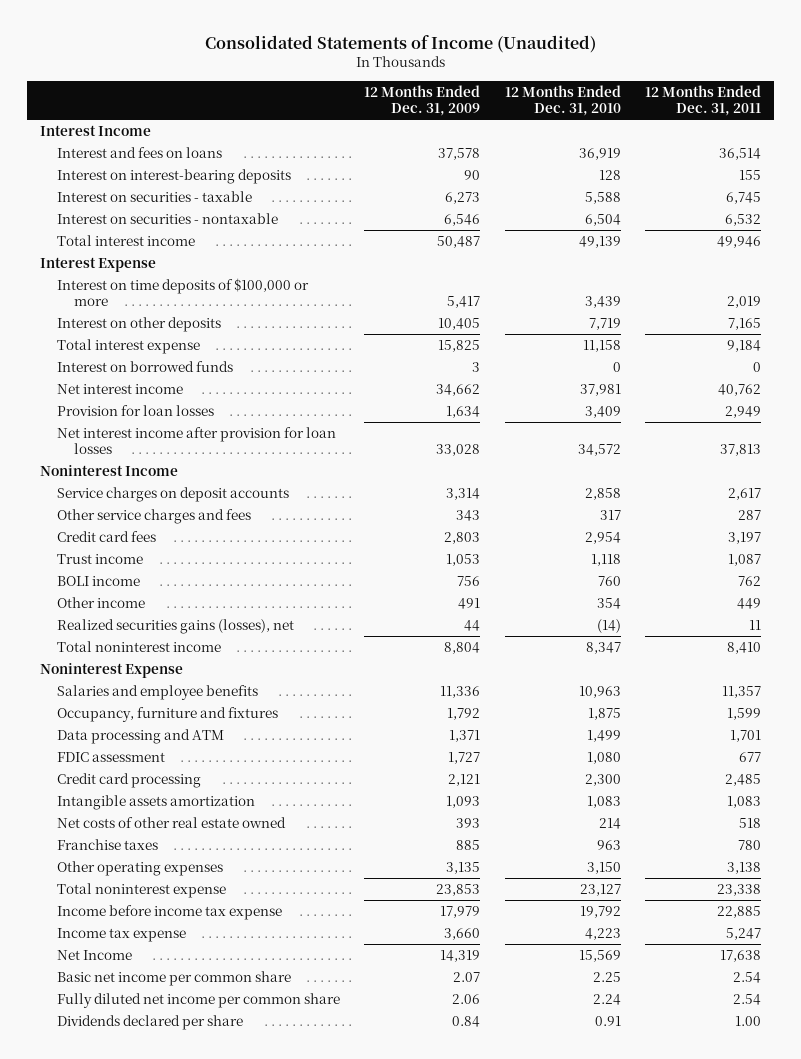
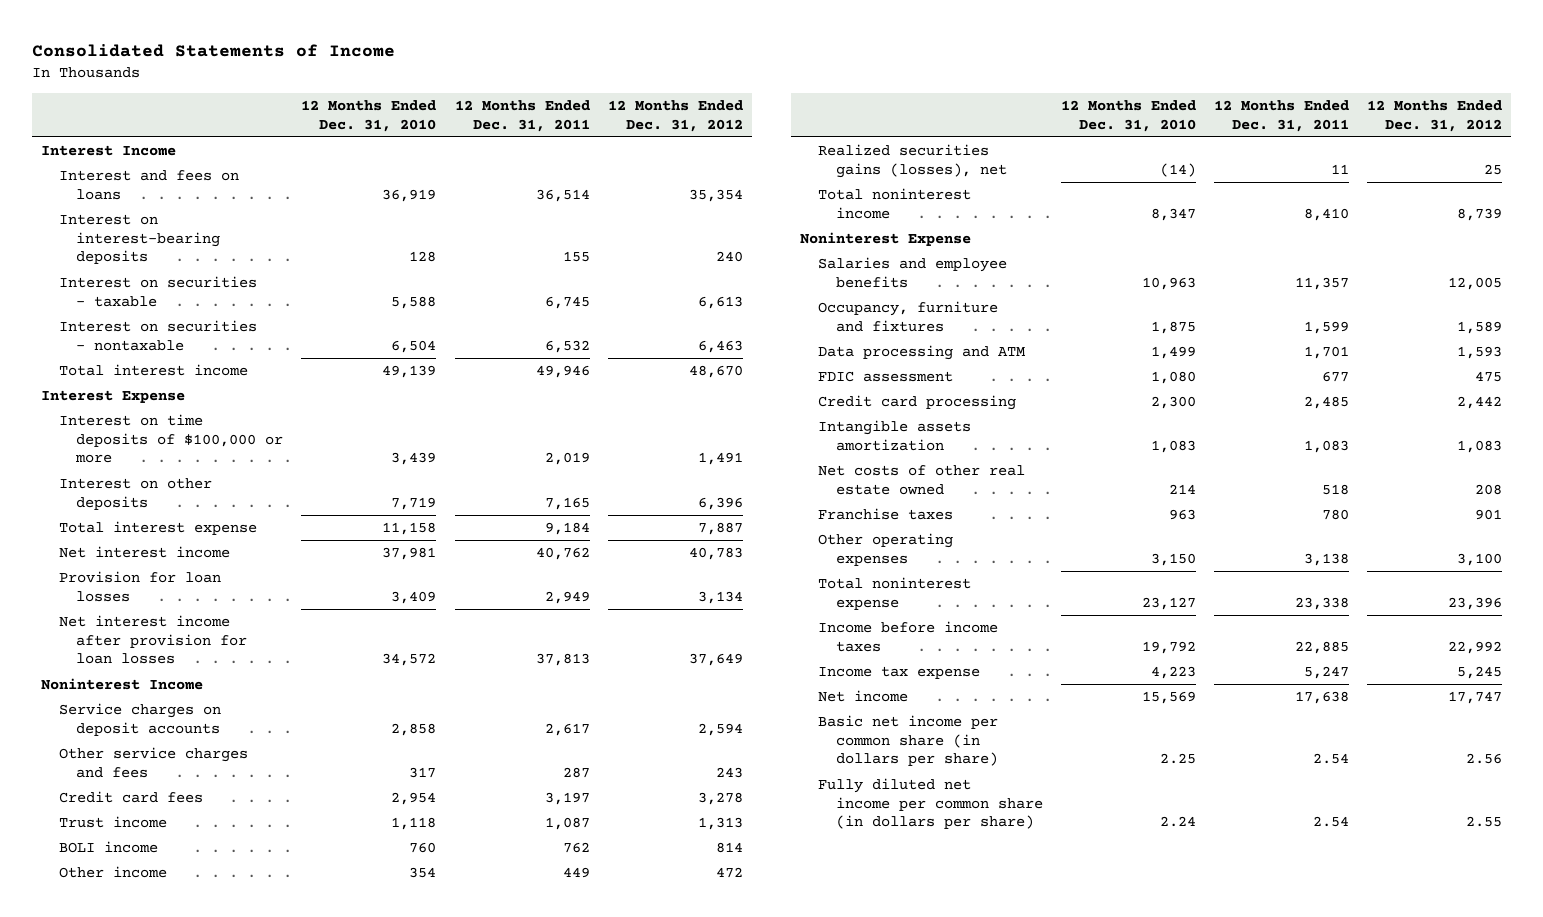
- Consolidated Statements of Income (Unaudited)
+ Consolidated Statements of Income
- | 12 Months Ended Dec. 31, 2009 | 12 Months Ended Dec. 31, 2010 | 12 Months Ended Dec. 31, 2011
+ | 12 Months Ended Dec. 31, 2010 | 12 Months Ended Dec. 31, 2011 | 12 Months Ended Dec. 31, 2012
- Interest on borrowed funds | 3 | 0 | 0
- Income before income tax expense | 17,979 | 19,792 | 22,885
+ Income before income taxes | 19,792 | 22,885 | 22,992
- Net Income | 14,319 | 15,569 | 17,638
- Basic net income per common share | 2.07 | 2.25 | 2.54
- Fully diluted net income per common share | 2.06 | 2.24 | 2.54
- Dividends declared per share | 0.84 | 0.91 | 1.00
+ Net income | 15,569 | 17,638 | 17,747
+ Basic net income per common share (in dollars per share) | 2.25 | 2.54 | 2.56
+ Fully diluted net income per common share (in dollars per share) | 2.24 | 2.54 | 2.55

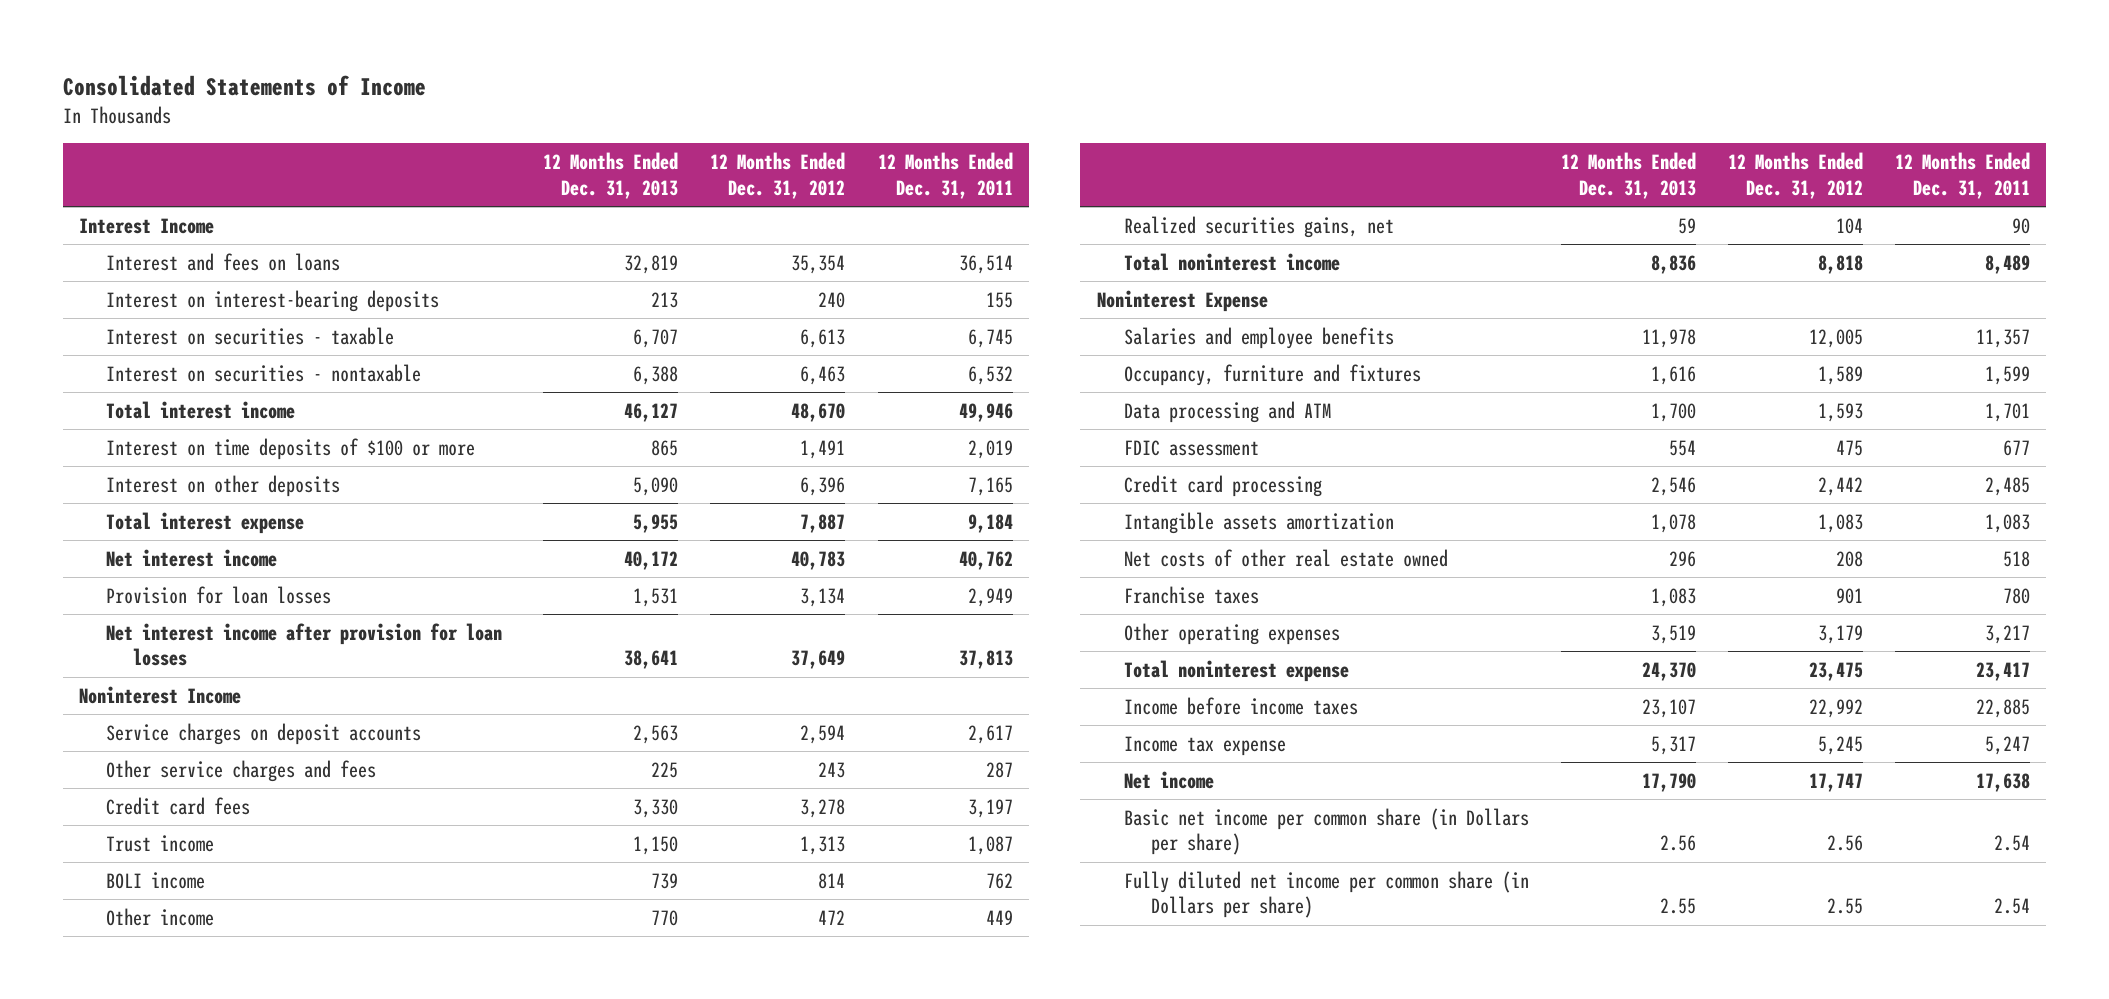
- | 12 Months Ended Dec. 31, 2010 | 12 Months Ended Dec. 31, 2011 | 12 Months Ended Dec. 31, 2012
+ | 12 Months Ended Dec. 31, 2013 | 12 Months Ended Dec. 31, 2012 | 12 Months Ended Dec. 31, 2011
- Interest Expense
- Interest on time deposits of $100,000 or more | 3,439 | 2,019 | 1,491
+ Interest on time deposits of $100 or more | 865 | 1,491 | 2,019
- Realized securities gains (losses), net | (14) | 11 | 25
- Total noninterest income | 8,347 | 8,410 | 8,739
+ Realized securities gains, net | 59 | 104 | 90
+ Total noninterest income | 8,836 | 8,818 | 8,489
- Other operating expenses | 3,150 | 3,138 | 3,100
- Total noninterest expense | 23,127 | 23,338 | 23,396
+ Other operating expenses | 3,519 | 3,179 | 3,217
+ Total noninterest expense | 24,370 | 23,475 | 23,417
- Basic net income per common share (in dollars per share) | 2.25 | 2.54 | 2.56
- Fully diluted net income per common share (in dollars per share) | 2.24 | 2.54 | 2.55
+ Basic net income per common share (in Dollars per share) | 2.56 | 2.56 | 2.54
+ Fully diluted net income per common share (in Dollars per share) | 2.55 | 2.55 | 2.54

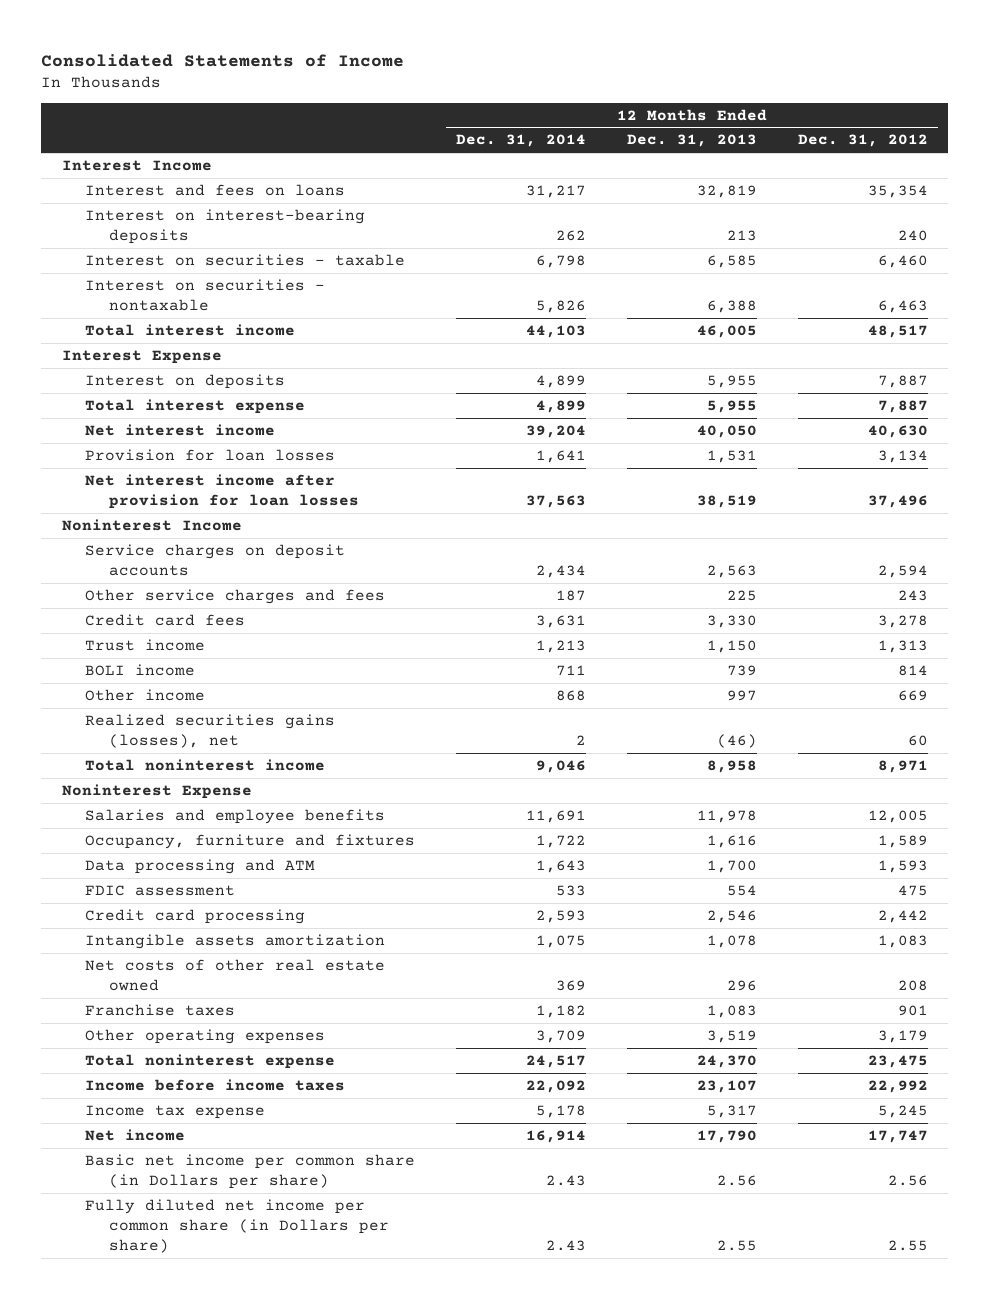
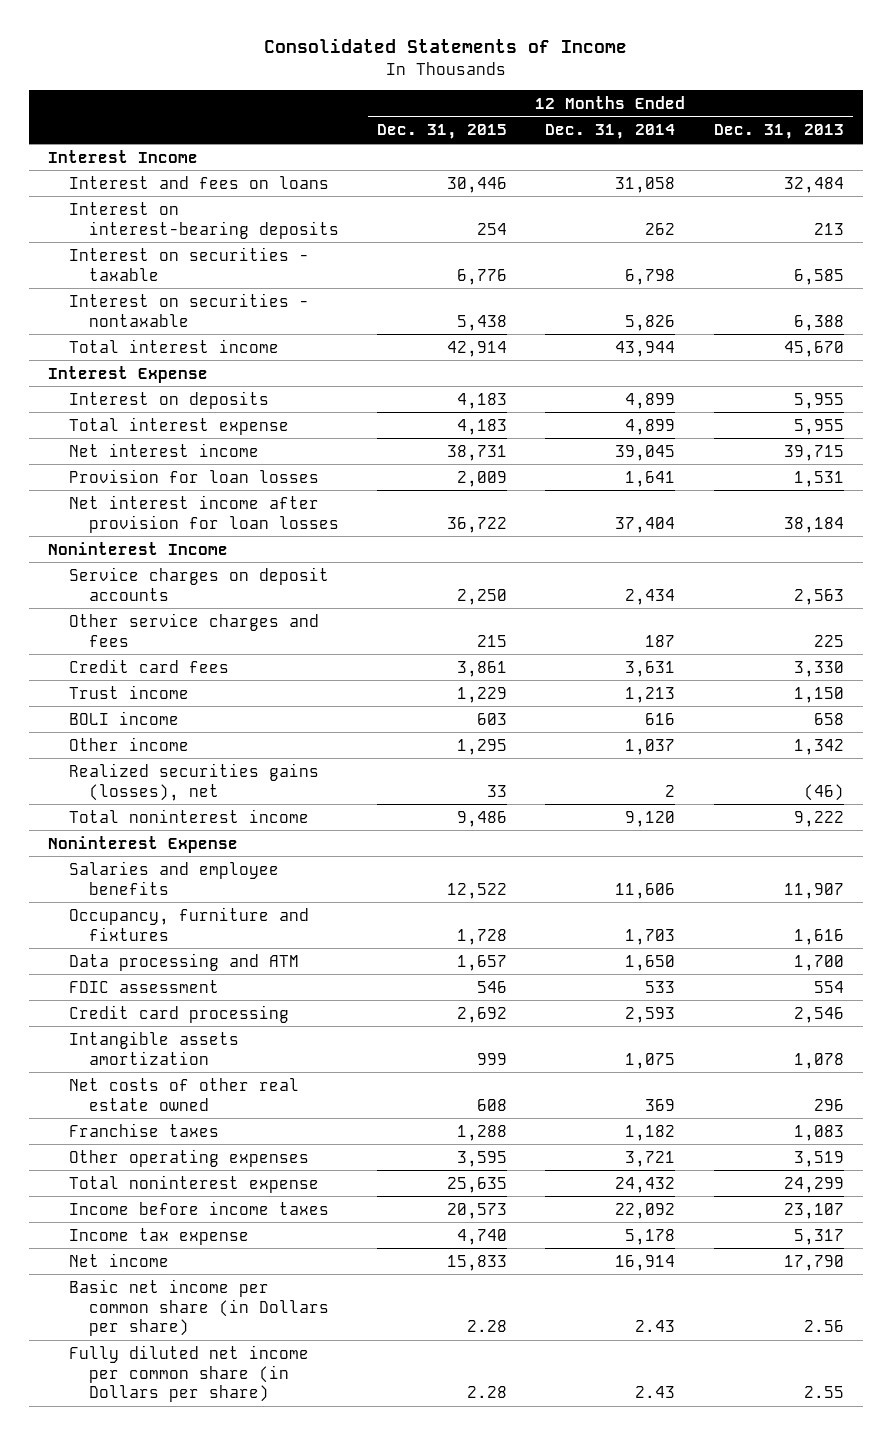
- | 12 Months Ended Dec. 31, 2014 | 12 Months Ended Dec. 31, 2013 | 12 Months Ended Dec. 31, 2012
+ | 12 Months Ended Dec. 31, 2015 | 12 Months Ended Dec. 31, 2014 | 12 Months Ended Dec. 31, 2013
- Interest and fees on loans | 31,217 | 32,819 | 35,354
+ Interest and fees on loans | 30,446 | 31,058 | 32,484
- Total interest income | 44,103 | 46,005 | 48,517
+ Total interest income | 42,914 | 43,944 | 45,670
- Net interest income | 39,204 | 40,050 | 40,630
+ Net interest income | 38,731 | 39,045 | 39,715
- Net interest income after provision for loan losses | 37,563 | 38,519 | 37,496
+ Net interest income after provision for loan losses | 36,722 | 37,404 | 38,184
- BOLI income | 711 | 739 | 814
- Other income | 868 | 997 | 669
+ BOLI income | 603 | 616 | 658
+ Other income | 1,295 | 1,037 | 1,342
- Total noninterest income | 9,046 | 8,958 | 8,971
+ Total noninterest income | 9,486 | 9,120 | 9,222
- Salaries and employee benefits | 11,691 | 11,978 | 12,005
- Occupancy, furniture and fixtures | 1,722 | 1,616 | 1,589
- Data processing and ATM | 1,643 | 1,700 | 1,593
+ Salaries and employee benefits | 12,522 | 11,606 | 11,907
+ Occupancy, furniture and fixtures | 1,728 | 1,703 | 1,616
+ Data processing and ATM | 1,657 | 1,650 | 1,700
- Other operating expenses | 3,709 | 3,519 | 3,179
- Total noninterest expense | 24,517 | 24,370 | 23,475
+ Other operating expenses | 3,595 | 3,721 | 3,519
+ Total noninterest expense | 25,635 | 24,432 | 24,299

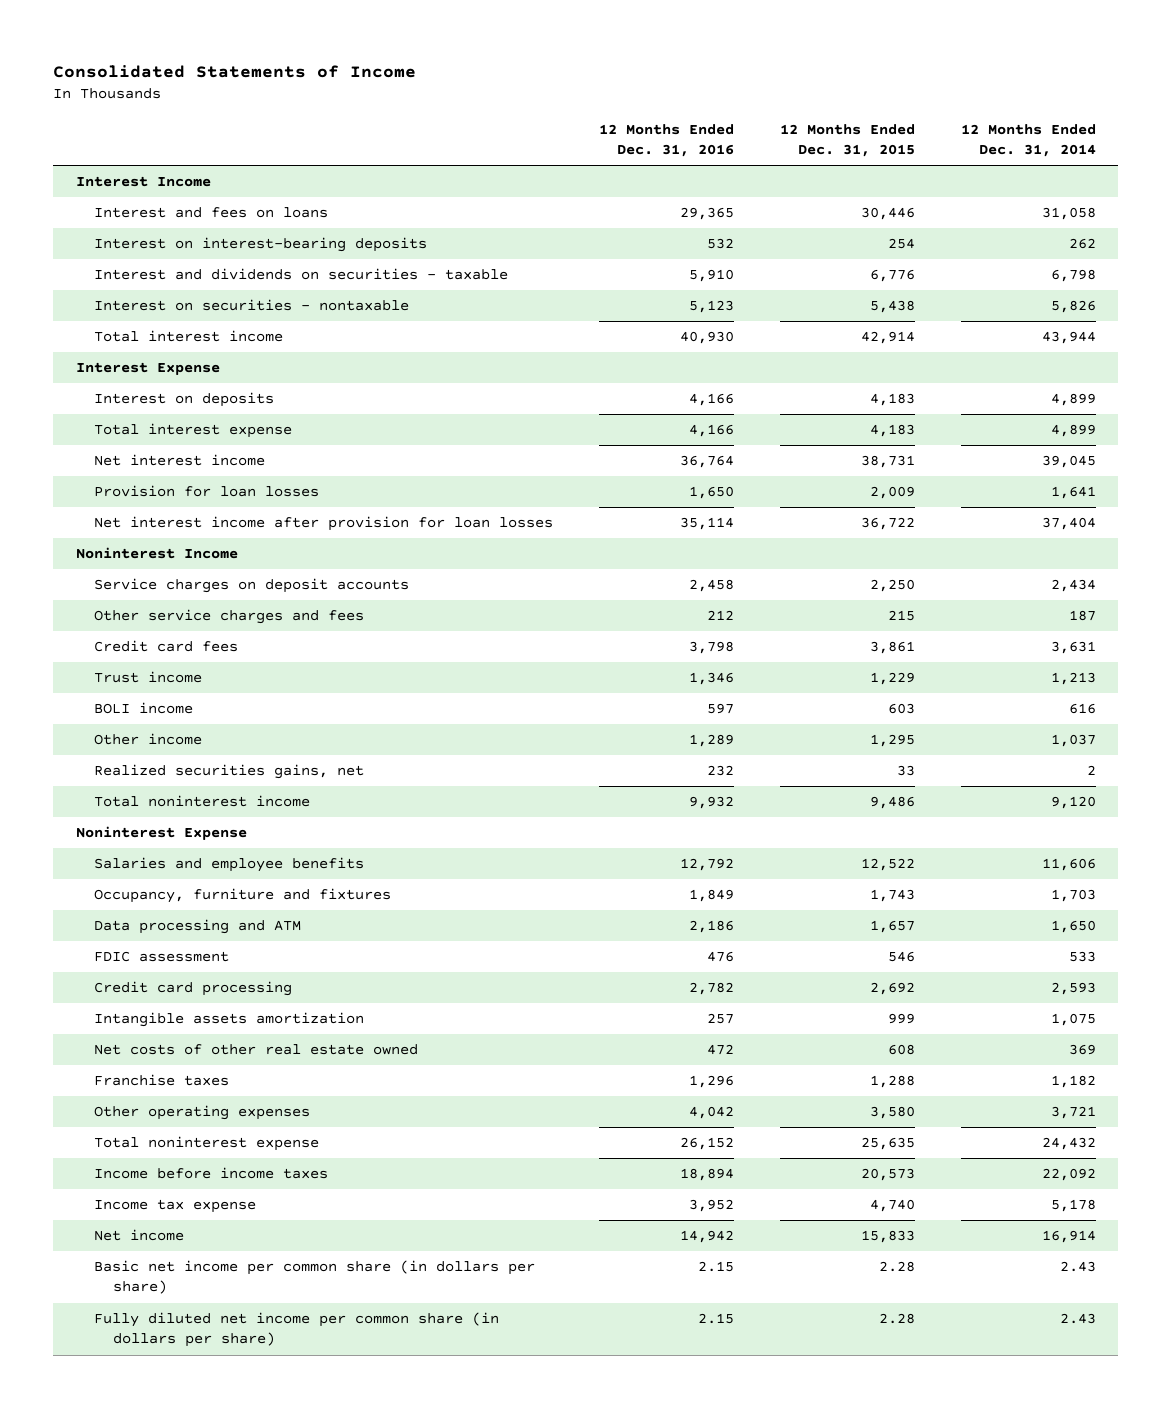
- | 12 Months Ended Dec. 31, 2015 | 12 Months Ended Dec. 31, 2014 | 12 Months Ended Dec. 31, 2013
+ | 12 Months Ended Dec. 31, 2016 | 12 Months Ended Dec. 31, 2015 | 12 Months Ended Dec. 31, 2014
- Interest on securities - taxable | 6,776 | 6,798 | 6,585
+ Interest and dividends on securities - taxable | 5,910 | 6,776 | 6,798
- Realized securities gains (losses), net | 33 | 2 | (46)
+ Realized securities gains, net | 232 | 33 | 2
- Occupancy, furniture and fixtures | 1,728 | 1,703 | 1,616
+ Occupancy, furniture and fixtures | 1,849 | 1,743 | 1,703
- Other operating expenses | 3,595 | 3,721 | 3,519
+ Other operating expenses | 4,042 | 3,580 | 3,721
- Basic net income per common share (in Dollars per share) | 2.28 | 2.43 | 2.56
- Fully diluted net income per common share (in Dollars per share) | 2.28 | 2.43 | 2.55
+ Basic net income per common share (in dollars per share) | 2.15 | 2.28 | 2.43
+ Fully diluted net income per common share (in dollars per share) | 2.15 | 2.28 | 2.43

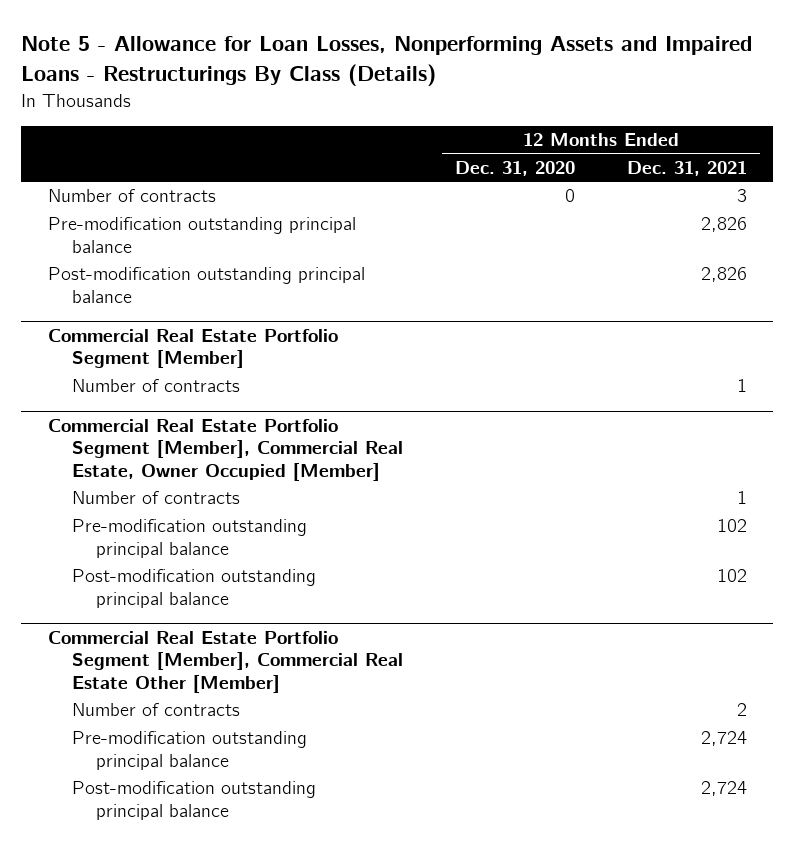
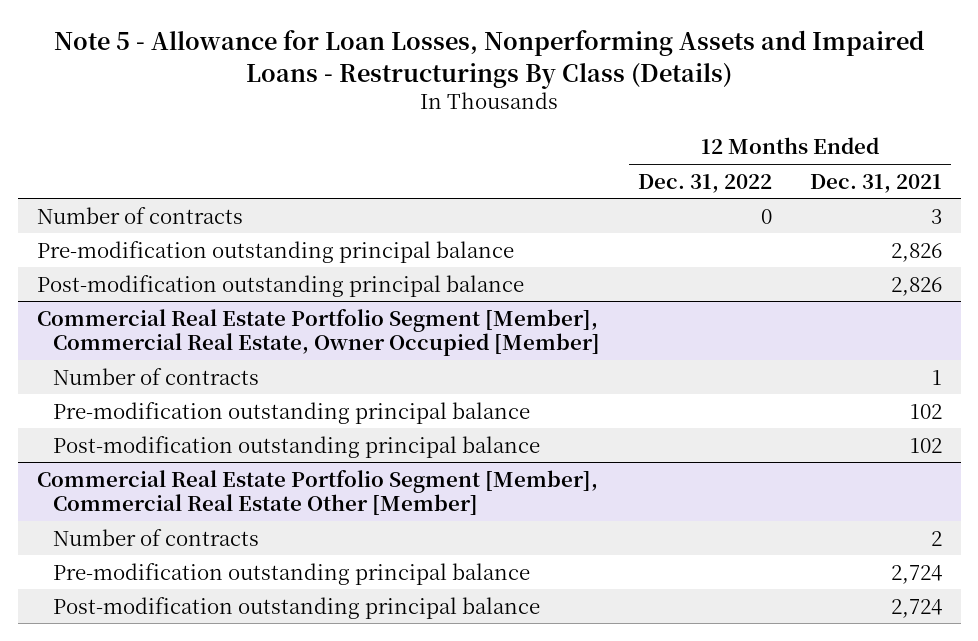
- | 12 Months Ended Dec. 31, 2020 | 12 Months Ended Dec. 31, 2021
+ | 12 Months Ended Dec. 31, 2022 | 12 Months Ended Dec. 31, 2021
- Commercial Real Estate Portfolio Segment [Member]
- Number of contracts | | 1

